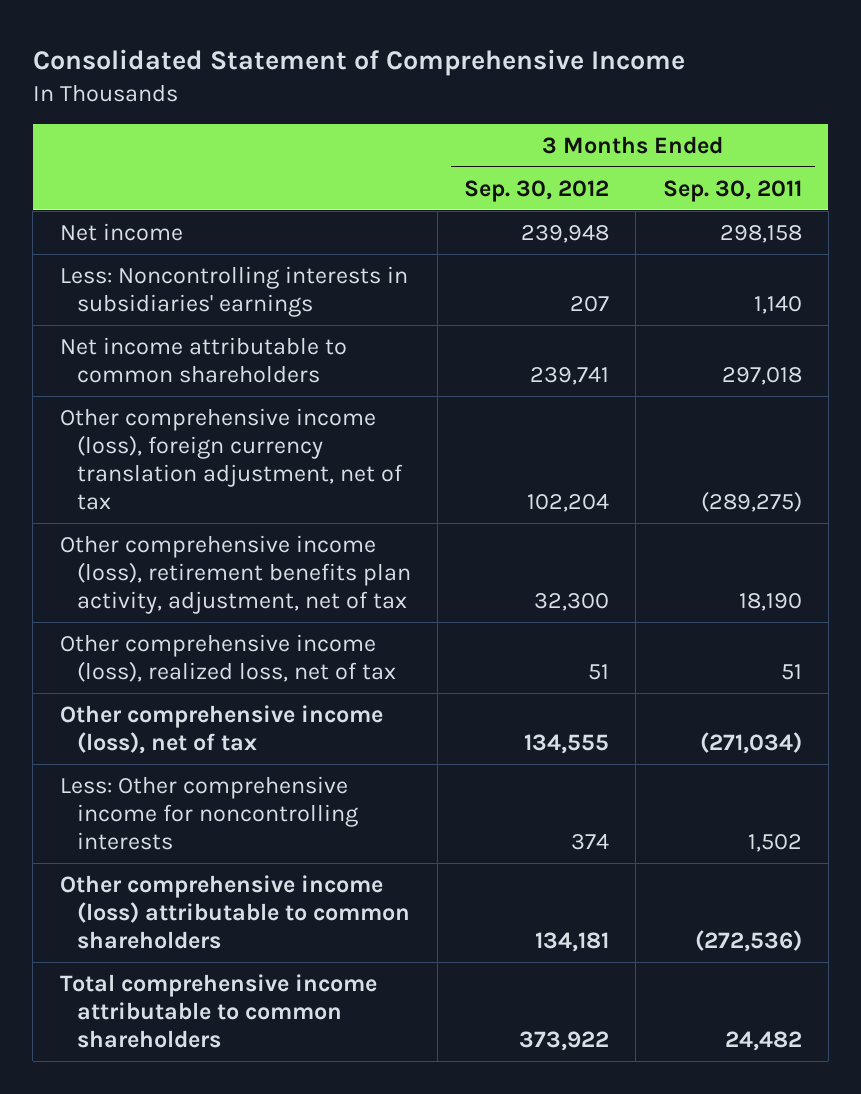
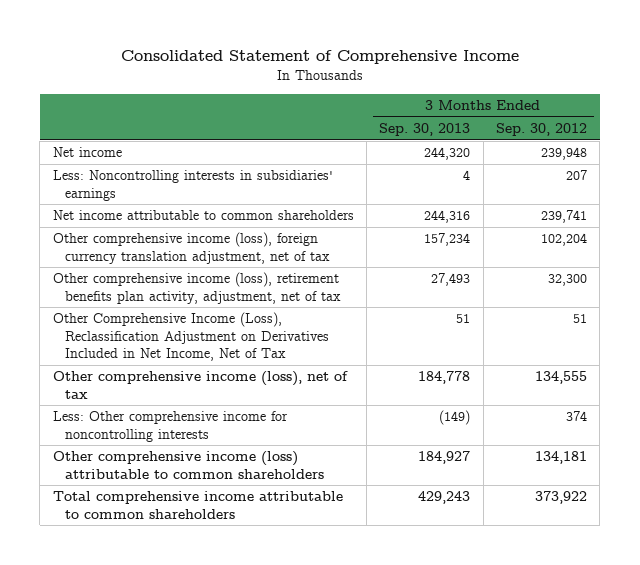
- | 3 Months Ended Sep. 30, 2012 | 3 Months Ended Sep. 30, 2011
+ | 3 Months Ended Sep. 30, 2013 | 3 Months Ended Sep. 30, 2012
- Other comprehensive income (loss), realized loss, net of tax | 51 | 51
+ Other Comprehensive Income (Loss), Reclassification Adjustment on Derivatives Included in Net Income, Net of Tax | 51 | 51

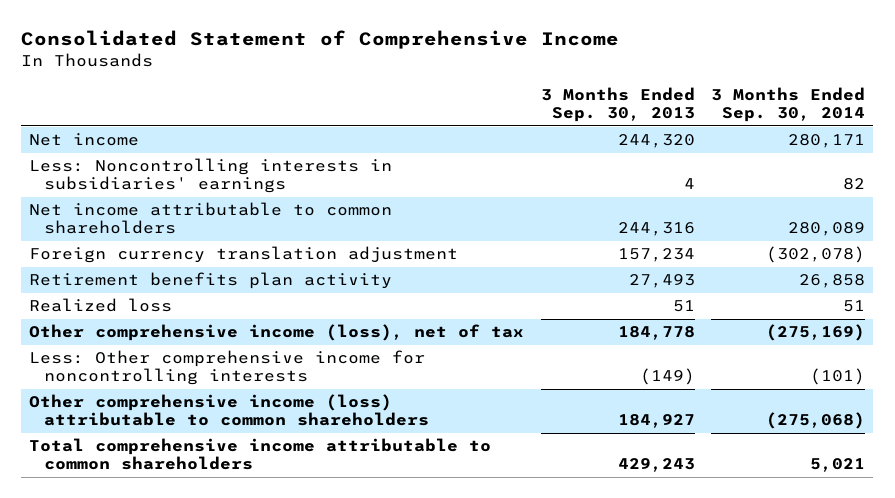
- | 3 Months Ended Sep. 30, 2013 | 3 Months Ended Sep. 30, 2012
+ | 3 Months Ended Sep. 30, 2013 | 3 Months Ended Sep. 30, 2014
- Other comprehensive income (loss), foreign currency translation adjustment, net of tax | 157,234 | 102,204
- Other comprehensive income (loss), retirement benefits plan activity, adjustment, net of tax | 27,493 | 32,300
- Other Comprehensive Income (Loss), Reclassification Adjustment on Derivatives Included in Net Income, Net of Tax | 51 | 51
+ Foreign currency translation adjustment | 157,234 | (302,078)
+ Retirement benefits plan activity | 27,493 | 26,858
+ Realized loss | 51 | 51

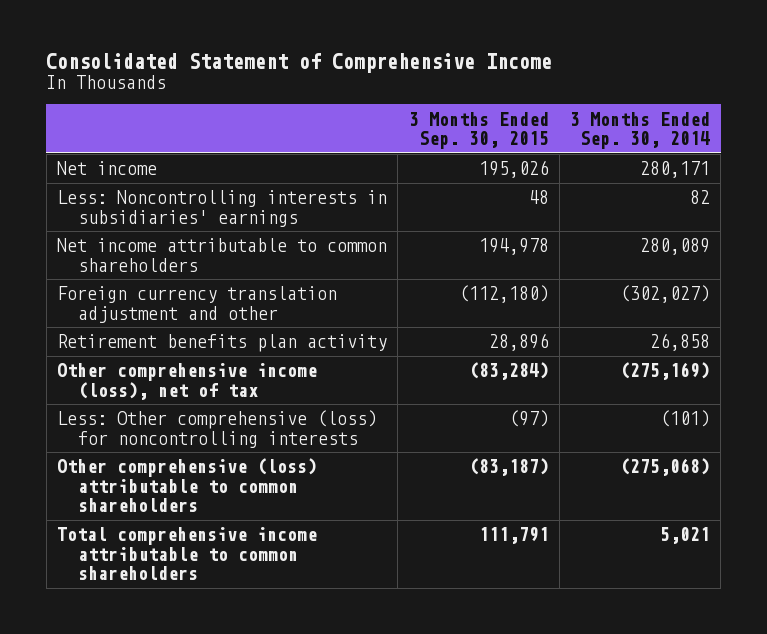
- | 3 Months Ended Sep. 30, 2013 | 3 Months Ended Sep. 30, 2014
+ | 3 Months Ended Sep. 30, 2015 | 3 Months Ended Sep. 30, 2014
- Foreign currency translation adjustment | 157,234 | (302,078)
+ Foreign currency translation adjustment and other | (112,180) | (302,027)
- Realized loss | 51 | 51
- Less: Other comprehensive income for noncontrolling interests | (149) | (101)
- Other comprehensive income (loss) attributable to common shareholders | 184,927 | (275,068)
+ Less: Other comprehensive (loss) for noncontrolling interests | (97) | (101)
+ Other comprehensive (loss) attributable to common shareholders | (83,187) | (275,068)

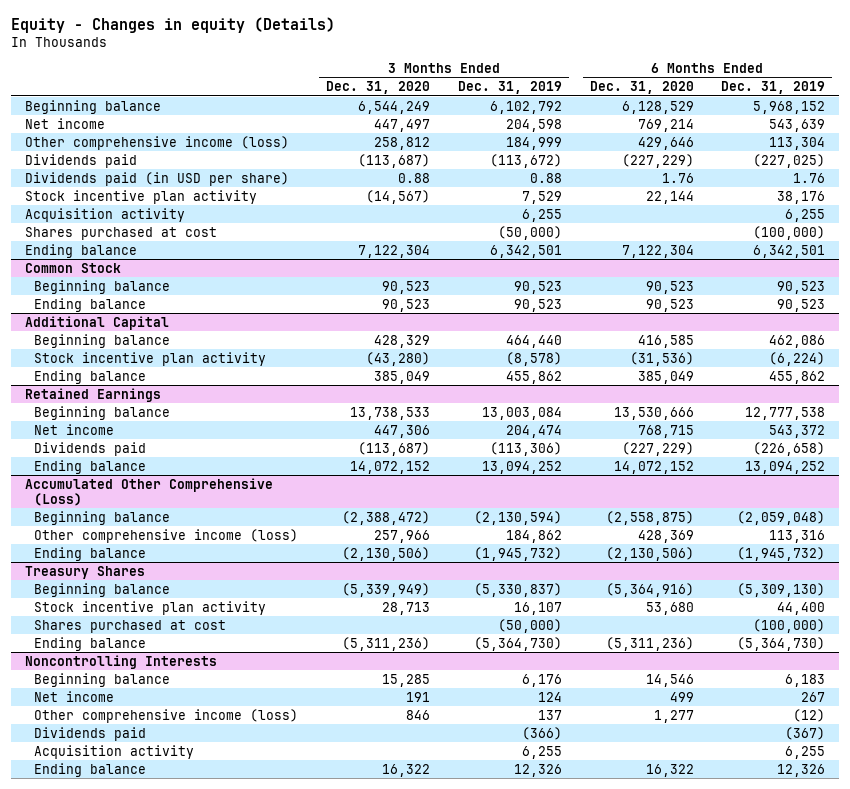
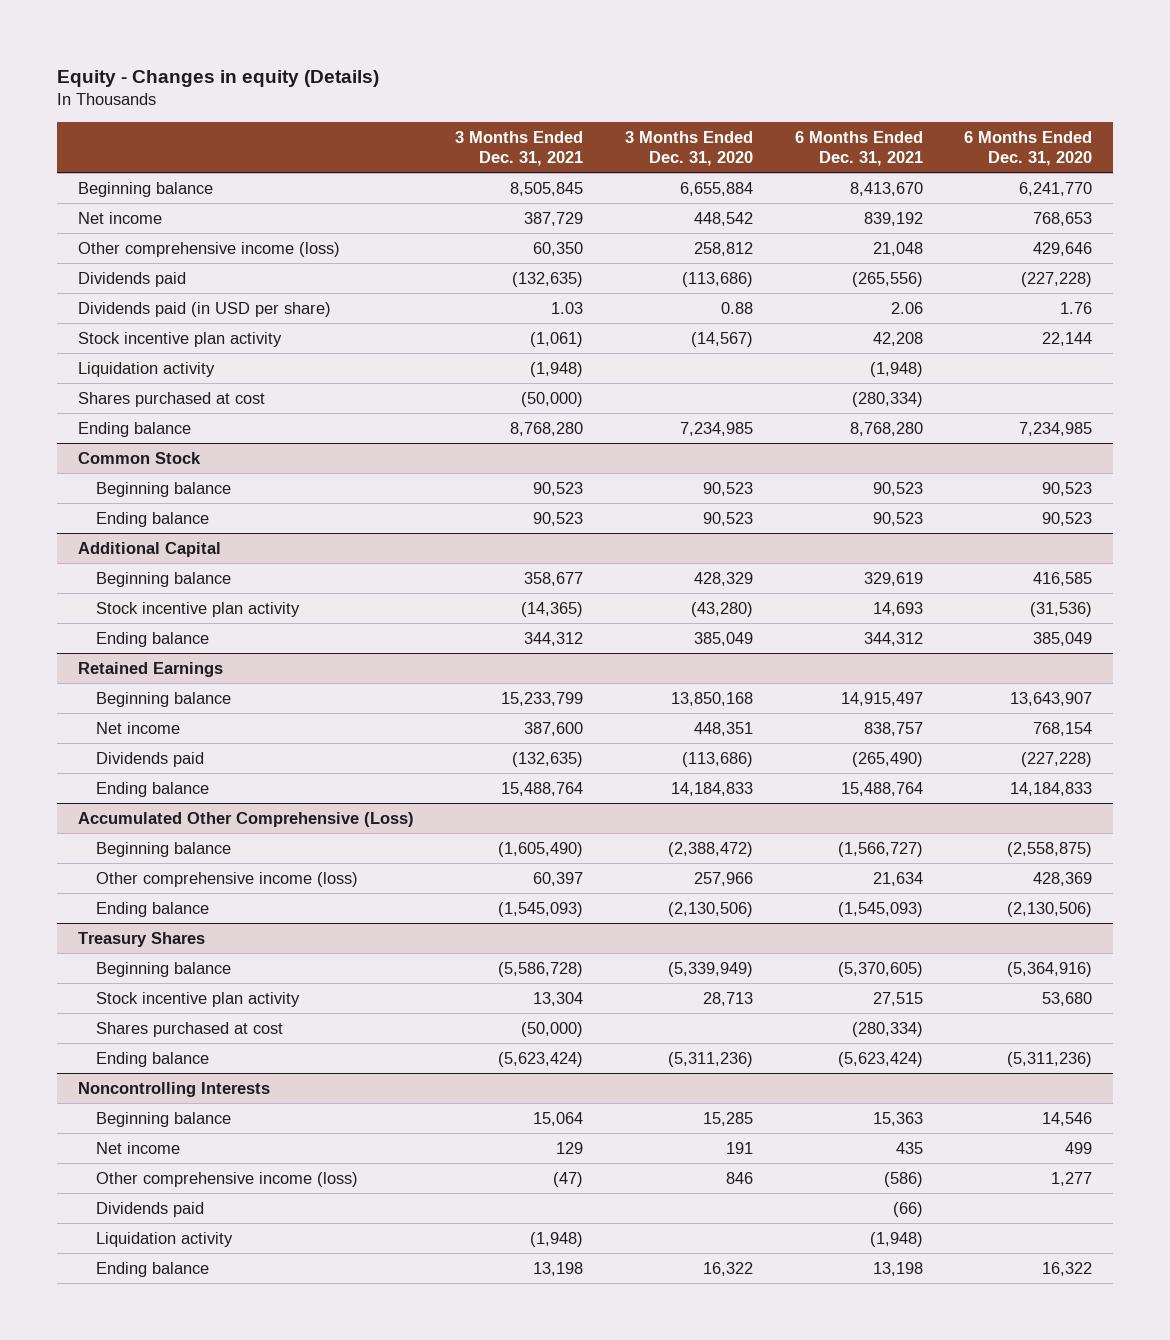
- | 3 Months Ended Dec. 31, 2020 | 3 Months Ended Dec. 31, 2019 | 6 Months Ended Dec. 31, 2020 | 6 Months Ended Dec. 31, 2019
+ | 3 Months Ended Dec. 31, 2021 | 3 Months Ended Dec. 31, 2020 | 6 Months Ended Dec. 31, 2021 | 6 Months Ended Dec. 31, 2020
- Beginning balance | 6,544,249 | 6,102,792 | 6,128,529 | 5,968,152
- Net income | 447,497 | 204,598 | 769,214 | 543,639
+ Beginning balance | 8,505,845 | 6,655,884 | 8,413,670 | 6,241,770
+ Net income | 387,729 | 448,542 | 839,192 | 768,653
- Dividends paid | (113,687) | (113,672) | (227,229) | (227,025)
+ Dividends paid | (132,635) | (113,686) | (265,556) | (227,228)
- Acquisition activity | | 6,255 | | 6,255
+ Liquidation activity | (1,948) | | (1,948) |
- Ending balance | 7,122,304 | 6,342,501 | 7,122,304 | 6,342,501
+ Ending balance | 8,768,280 | 7,234,985 | 8,768,280 | 7,234,985
@ Retained Earnings
- Beginning balance | 13,738,533 | 13,003,084 | 13,530,666 | 12,777,538
- Net income | 447,306 | 204,474 | 768,715 | 543,372
- Dividends paid | (113,687) | (113,306) | (227,229) | (226,658)
- Ending balance | 14,072,152 | 13,094,252 | 14,072,152 | 13,094,252
+ Beginning balance | 15,233,799 | 13,850,168 | 14,915,497 | 13,643,907
+ Net income | 387,600 | 448,351 | 838,757 | 768,154
+ Dividends paid | (132,635) | (113,686) | (265,490) | (227,228)
+ Ending balance | 15,488,764 | 14,184,833 | 15,488,764 | 14,184,833
@ Noncontrolling Interests
- Acquisition activity | | 6,255 | | 6,255
+ Liquidation activity | (1,948) | | (1,948) |

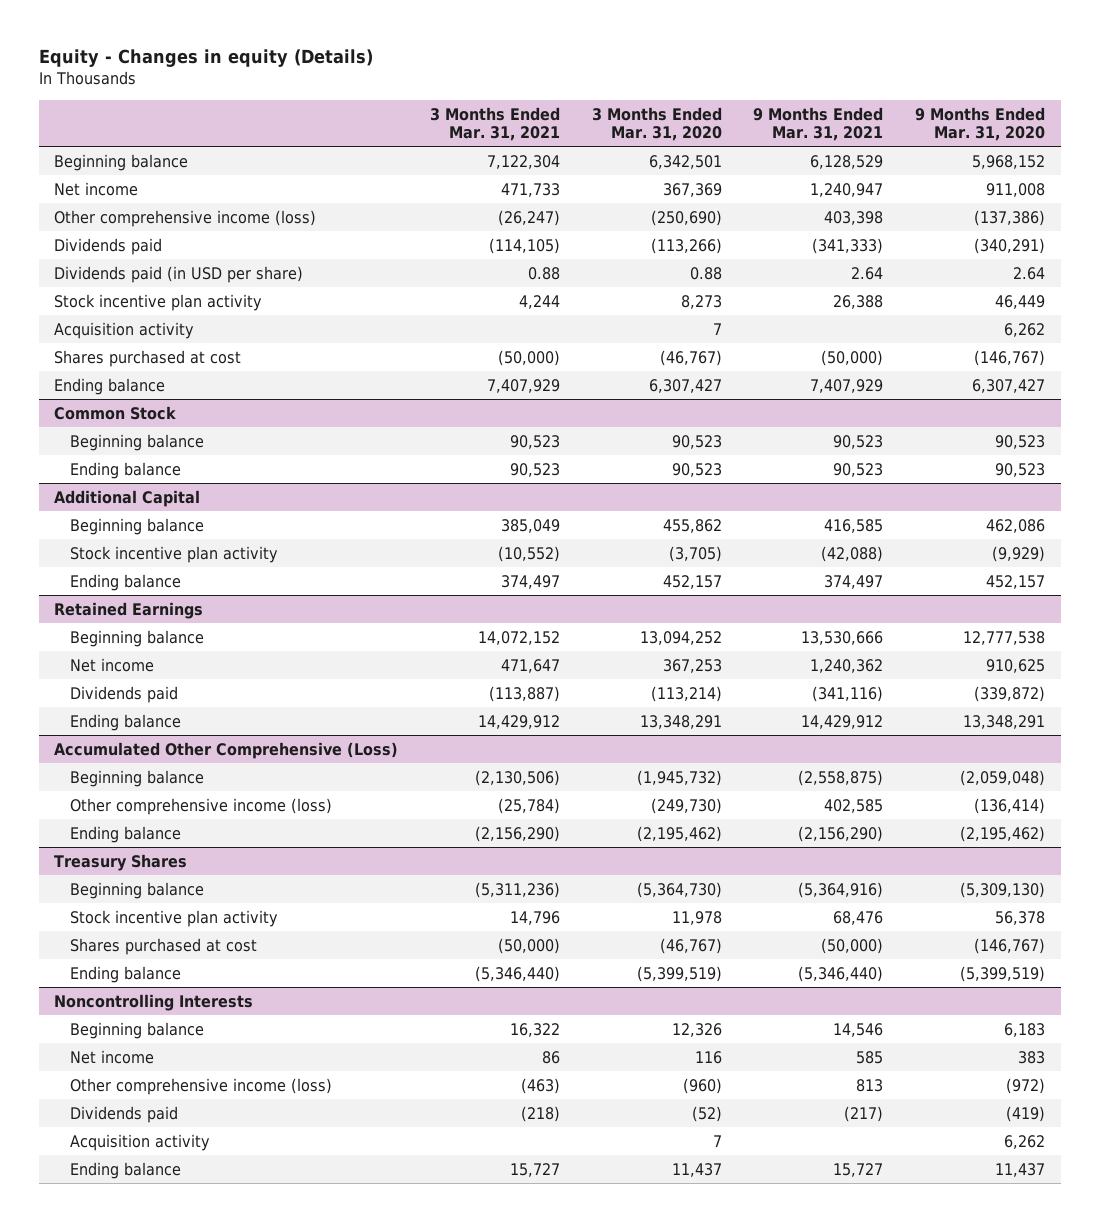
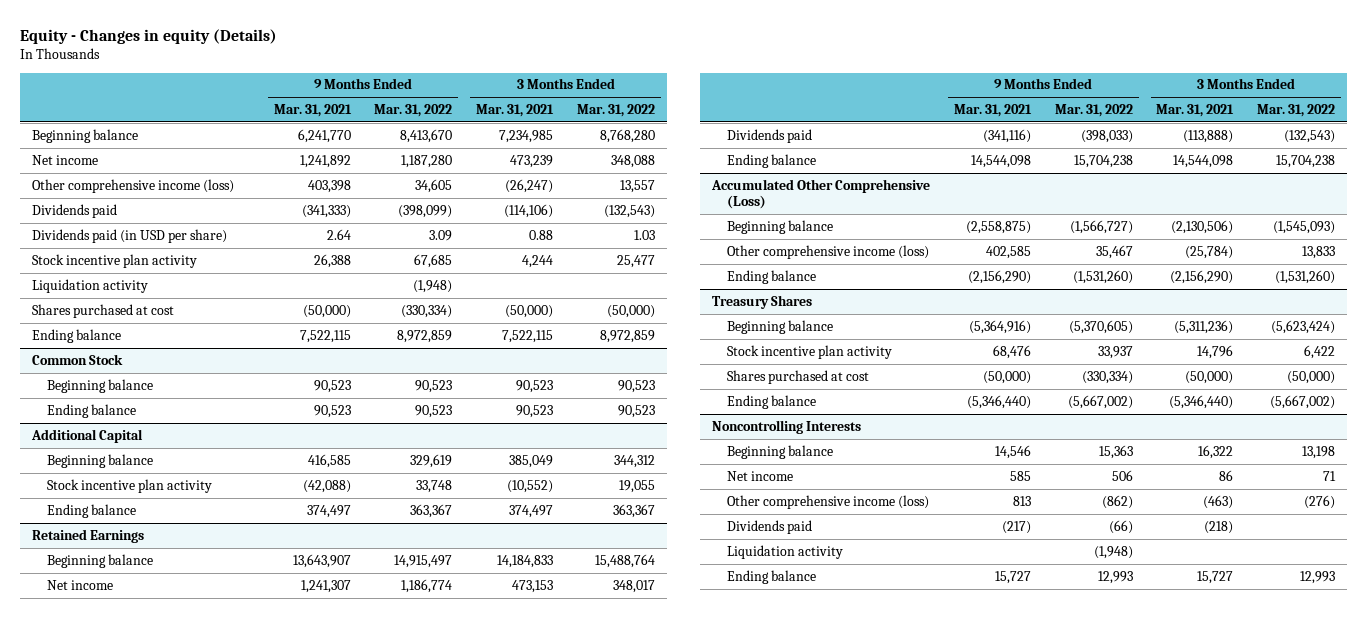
- | 3 Months Ended Mar. 31, 2021 | 3 Months Ended Mar. 31, 2020 | 9 Months Ended Mar. 31, 2021 | 9 Months Ended Mar. 31, 2020
+ | 9 Months Ended Mar. 31, 2021 | 9 Months Ended Mar. 31, 2022 | 3 Months Ended Mar. 31, 2021 | 3 Months Ended Mar. 31, 2022
- Beginning balance | 7,122,304 | 6,342,501 | 6,128,529 | 5,968,152
- Net income | 471,733 | 367,369 | 1,240,947 | 911,008
+ Beginning balance | 6,241,770 | 8,413,670 | 7,234,985 | 8,768,280
+ Net income | 1,241,892 | 1,187,280 | 473,239 | 348,088
- Dividends paid | (114,105) | (113,266) | (341,333) | (340,291)
+ Dividends paid | (341,333) | (398,099) | (114,106) | (132,543)
- Acquisition activity | | 7 | | 6,262
+ Liquidation activity | | (1,948) | |
- Ending balance | 7,407,929 | 6,307,427 | 7,407,929 | 6,307,427
+ Ending balance | 7,522,115 | 8,972,859 | 7,522,115 | 8,972,859
@ Retained Earnings
- Beginning balance | 14,072,152 | 13,094,252 | 13,530,666 | 12,777,538
- Net income | 471,647 | 367,253 | 1,240,362 | 910,625
- Dividends paid | (113,887) | (113,214) | (341,116) | (339,872)
- Ending balance | 14,429,912 | 13,348,291 | 14,429,912 | 13,348,291
+ Beginning balance | 13,643,907 | 14,915,497 | 14,184,833 | 15,488,764
+ Net income | 1,241,307 | 1,186,774 | 473,153 | 348,017
+ Dividends paid | (341,116) | (398,033) | (113,888) | (132,543)
+ Ending balance | 14,544,098 | 15,704,238 | 14,544,098 | 15,704,238
@ Noncontrolling Interests
- Acquisition activity | | 7 | | 6,262
+ Liquidation activity | | (1,948) | |

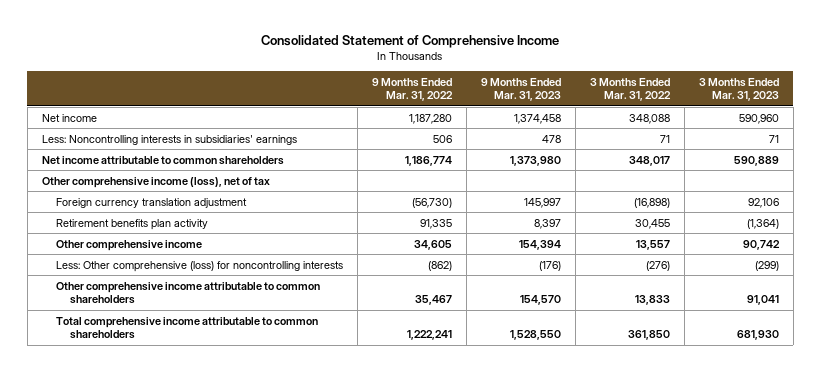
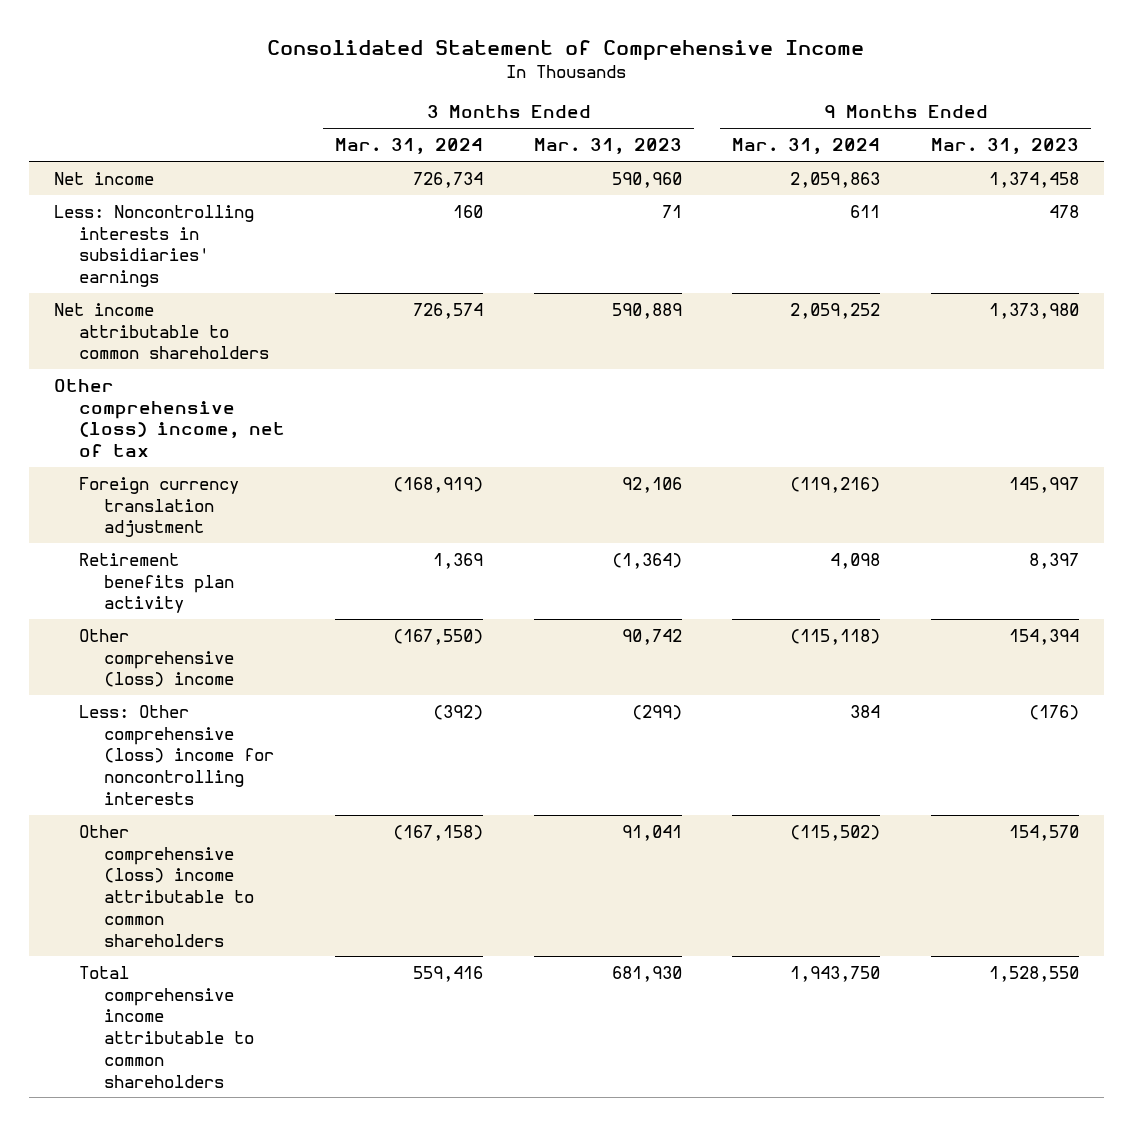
- | 9 Months Ended Mar. 31, 2022 | 9 Months Ended Mar. 31, 2023 | 3 Months Ended Mar. 31, 2022 | 3 Months Ended Mar. 31, 2023
+ | 3 Months Ended Mar. 31, 2024 | 3 Months Ended Mar. 31, 2023 | 9 Months Ended Mar. 31, 2024 | 9 Months Ended Mar. 31, 2023
- Other comprehensive income (loss), net of tax
+ Other comprehensive (loss) income, net of tax
- Other comprehensive income | 34,605 | 154,394 | 13,557 | 90,742
- Less: Other comprehensive (loss) for noncontrolling interests | (862) | (176) | (276) | (299)
- Other comprehensive income attributable to common shareholders | 35,467 | 154,570 | 13,833 | 91,041
+ Other comprehensive (loss) income | (167,550) | 90,742 | (115,118) | 154,394
+ Less: Other comprehensive (loss) income for noncontrolling interests | (392) | (299) | 384 | (176)
+ Other comprehensive (loss) income attributable to common shareholders | (167,158) | 91,041 | (115,502) | 154,570

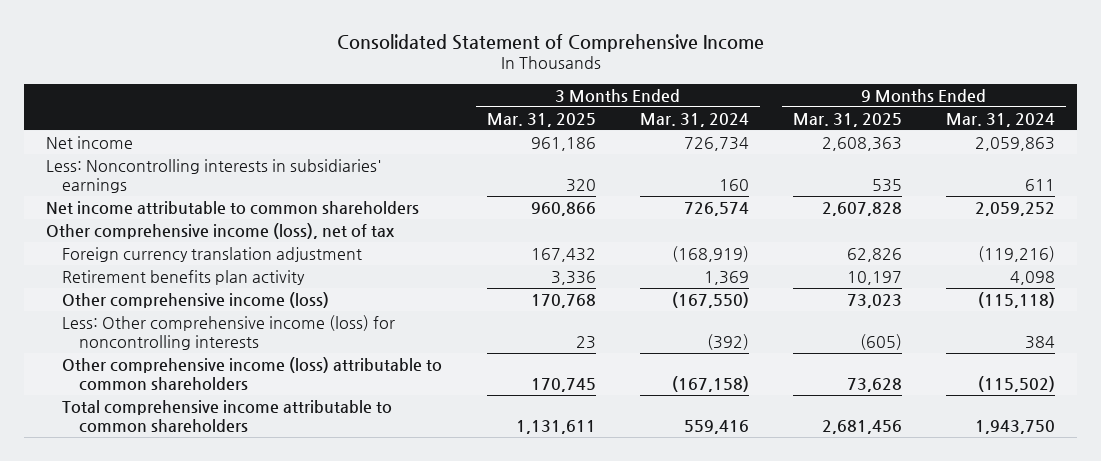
- | 3 Months Ended Mar. 31, 2024 | 3 Months Ended Mar. 31, 2023 | 9 Months Ended Mar. 31, 2024 | 9 Months Ended Mar. 31, 2023
+ | 3 Months Ended Mar. 31, 2025 | 3 Months Ended Mar. 31, 2024 | 9 Months Ended Mar. 31, 2025 | 9 Months Ended Mar. 31, 2024
- Other comprehensive (loss) income, net of tax
+ Other comprehensive income (loss), net of tax
- Other comprehensive (loss) income | (167,550) | 90,742 | (115,118) | 154,394
- Less: Other comprehensive (loss) income for noncontrolling interests | (392) | (299) | 384 | (176)
- Other comprehensive (loss) income attributable to common shareholders | (167,158) | 91,041 | (115,502) | 154,570
+ Other comprehensive income (loss) | 170,768 | (167,550) | 73,023 | (115,118)
+ Less: Other comprehensive income (loss) for noncontrolling interests | 23 | (392) | (605) | 384
+ Other comprehensive income (loss) attributable to common shareholders | 170,745 | (167,158) | 73,628 | (115,502)

